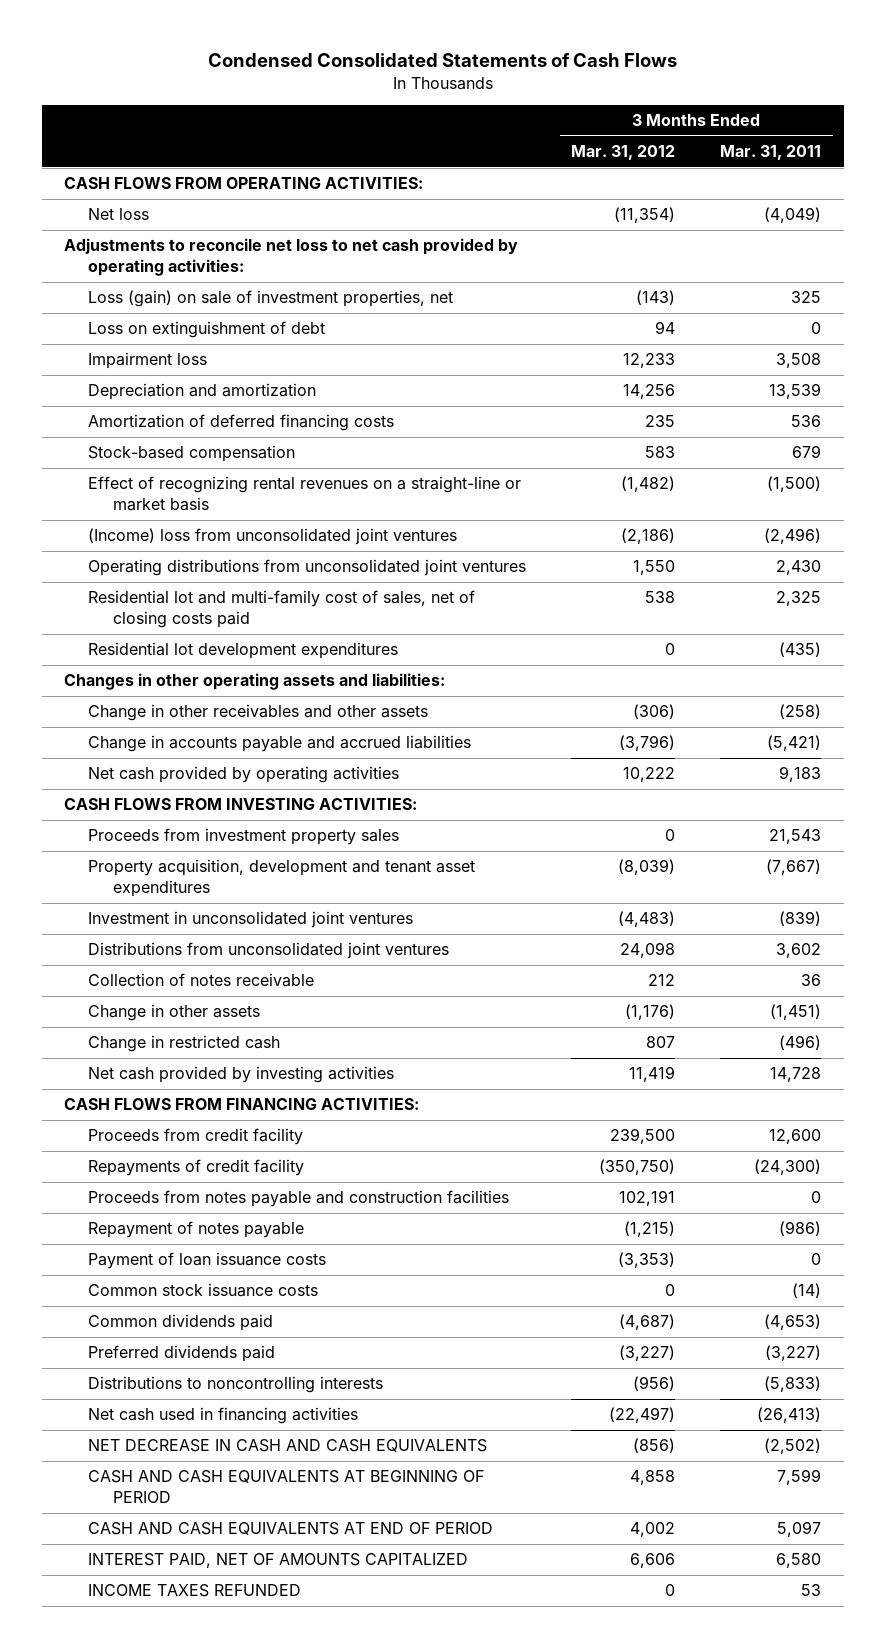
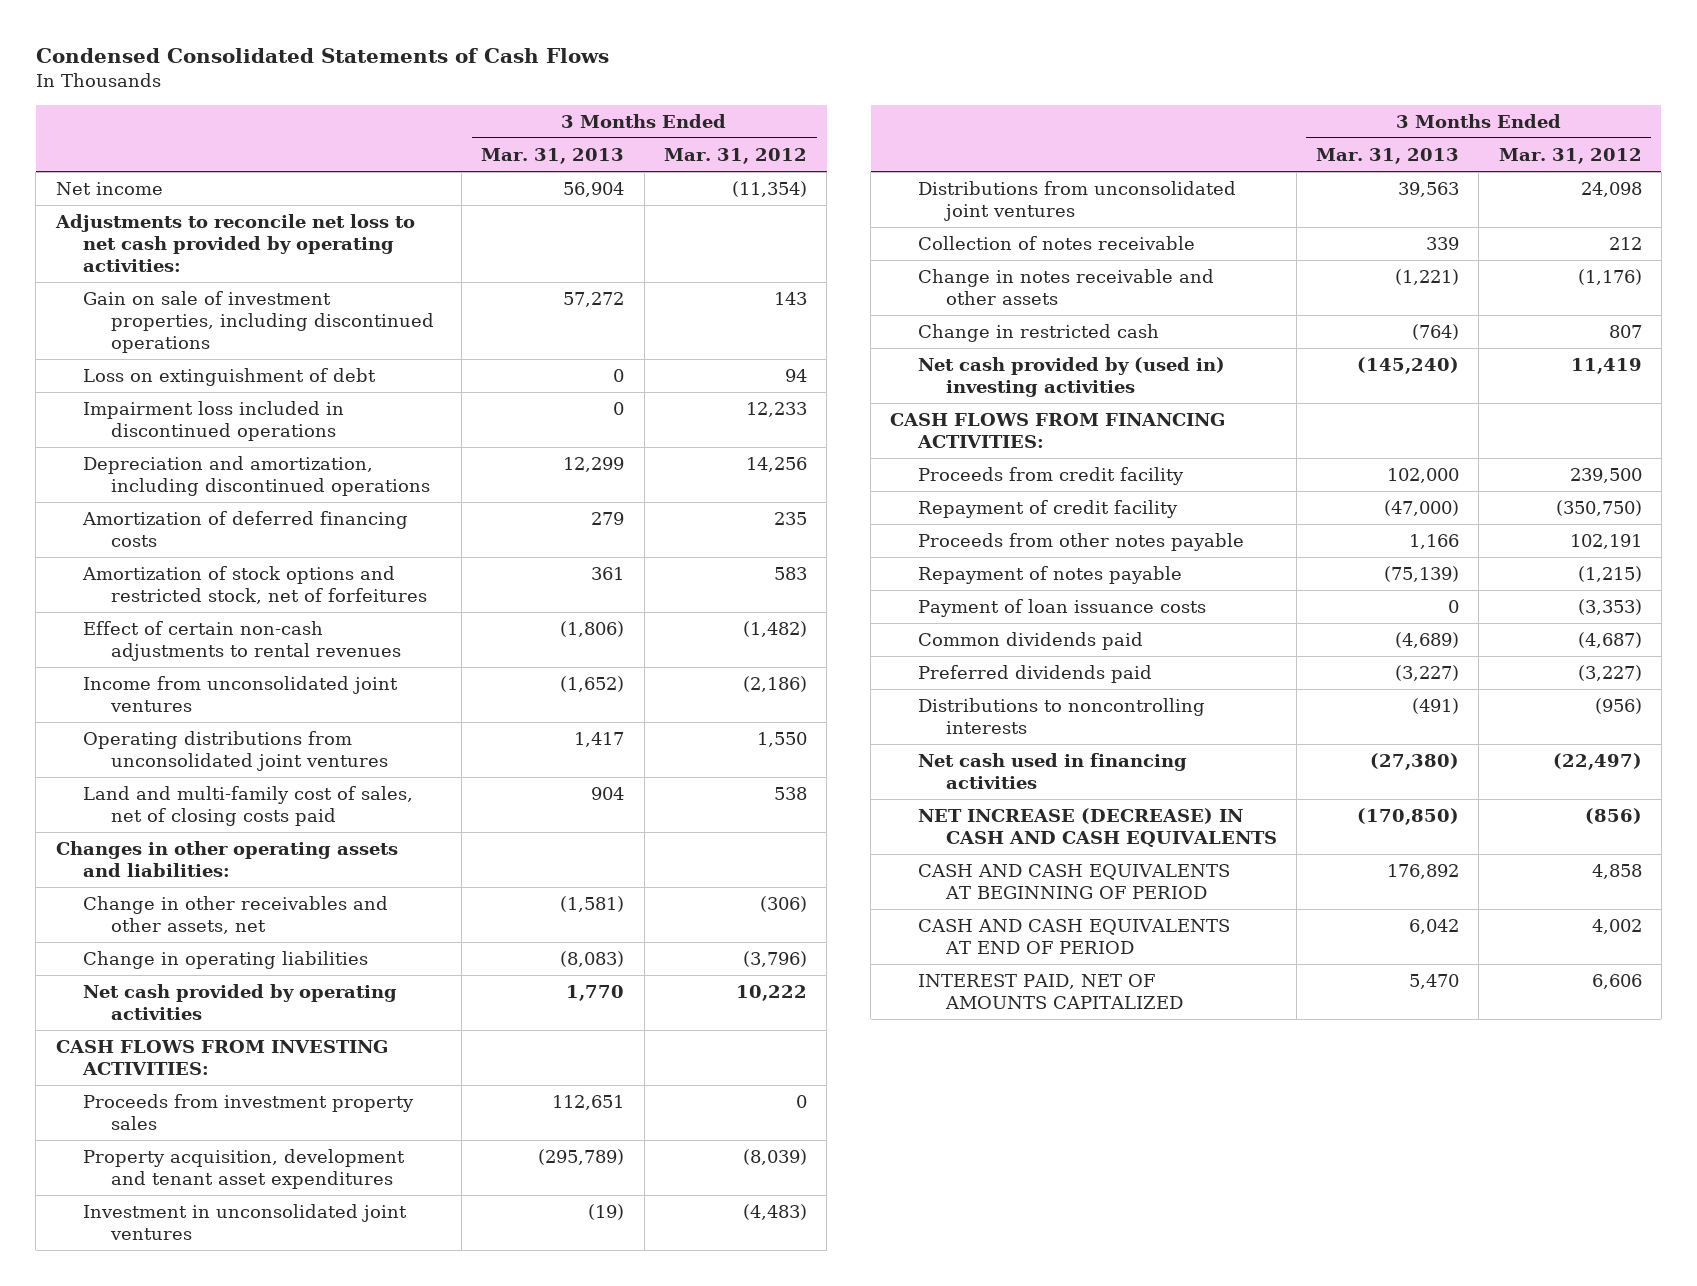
- | 3 Months Ended Mar. 31, 2012 | 3 Months Ended Mar. 31, 2011
+ | 3 Months Ended Mar. 31, 2013 | 3 Months Ended Mar. 31, 2012
- CASH FLOWS FROM OPERATING ACTIVITIES:
- Net loss | (11,354) | (4,049)
+ Net income | 56,904 | (11,354)
- Loss (gain) on sale of investment properties, net | (143) | 325
+ Gain on sale of investment properties, including discontinued operations | 57,272 | 143
- Impairment loss | 12,233 | 3,508
- Depreciation and amortization | 14,256 | 13,539
+ Impairment loss included in discontinued operations | 0 | 12,233
+ Depreciation and amortization, including discontinued operations | 12,299 | 14,256
- Stock-based compensation | 583 | 679
- Effect of recognizing rental revenues on a straight-line or market basis | (1,482) | (1,500)
- (Income) loss from unconsolidated joint ventures | (2,186) | (2,496)
+ Amortization of stock options and restricted stock, net of forfeitures | 361 | 583
+ Effect of certain non-cash adjustments to rental revenues | (1,806) | (1,482)
+ Income from unconsolidated joint ventures | (1,652) | (2,186)
- Residential lot and multi-family cost of sales, net of closing costs paid | 538 | 2,325
- Residential lot development expenditures | 0 | (435)
+ Land and multi-family cost of sales, net of closing costs paid | 904 | 538
- Change in other receivables and other assets | (306) | (258)
- Change in accounts payable and accrued liabilities | (3,796) | (5,421)
+ Change in other receivables and other assets, net | (1,581) | (306)
+ Change in operating liabilities | (8,083) | (3,796)
- Change in other assets | (1,176) | (1,451)
+ Change in notes receivable and other assets | (1,221) | (1,176)
- Net cash provided by investing activities | 11,419 | 14,728
+ Net cash provided by (used in) investing activities | (145,240) | 11,419
- Repayments of credit facility | (350,750) | (24,300)
- Proceeds from notes payable and construction facilities | 102,191 | 0
+ Repayment of credit facility | (47,000) | (350,750)
+ Proceeds from other notes payable | 1,166 | 102,191
- Common stock issuance costs | 0 | (14)
- NET DECREASE IN CASH AND CASH EQUIVALENTS | (856) | (2,502)
+ NET INCREASE (DECREASE) IN CASH AND CASH EQUIVALENTS | (170,850) | (856)
- INCOME TAXES REFUNDED | 0 | 53

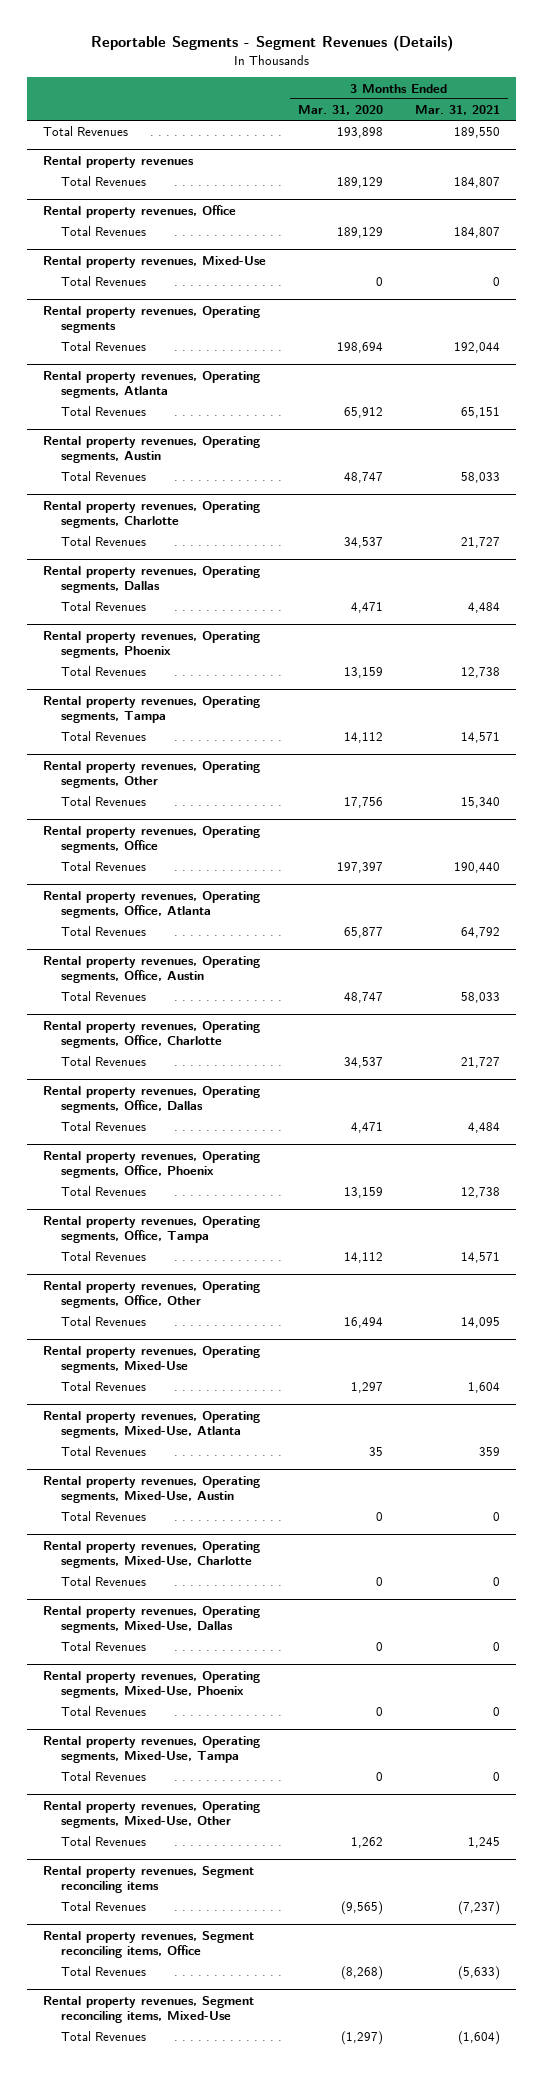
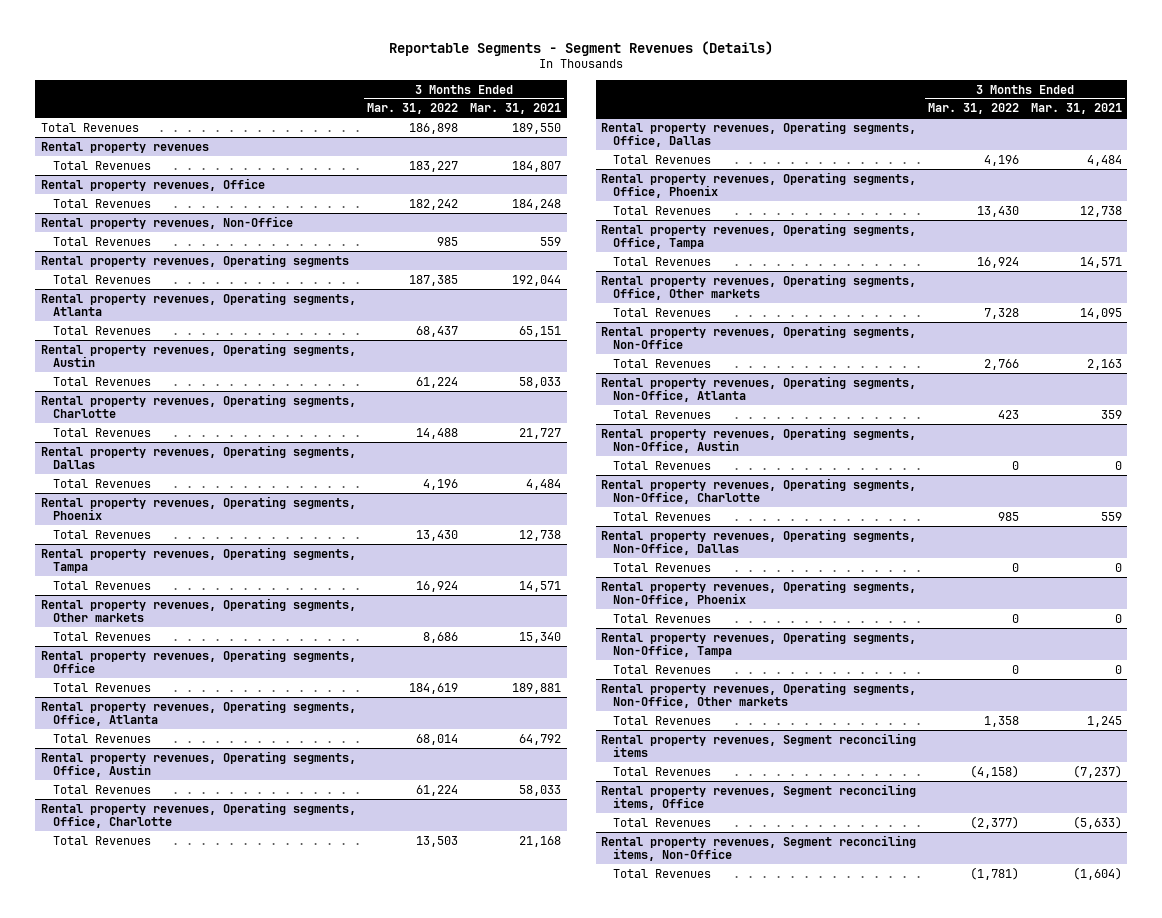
- | 3 Months Ended Mar. 31, 2020 | 3 Months Ended Mar. 31, 2021
+ | 3 Months Ended Mar. 31, 2022 | 3 Months Ended Mar. 31, 2021
@ Rental property revenues, Office
- Total Revenues | 189,129 | 184,807
- Rental property revenues, Mixed-Use
- Total Revenues | 0 | 0
@ Rental property revenues, Office
+ Total Revenues | 182,242 | 184,248
+ Rental property revenues, Non-Office
+ Total Revenues | 985 | 559
- Rental property revenues, Operating segments, Other
+ Rental property revenues, Operating segments, Other markets
@ Rental property revenues, Operating segments, Office
- Total Revenues | 197,397 | 190,440
+ Total Revenues | 184,619 | 189,881
@ Rental property revenues, Operating segments, Office, Charlotte
- Total Revenues | 34,537 | 21,727
+ Total Revenues | 13,503 | 21,168
- Rental property revenues, Operating segments, Office, Other
+ Rental property revenues, Operating segments, Office, Other markets
- Rental property revenues, Operating segments, Mixed-Use
- Total Revenues | 1,297 | 1,604
- Rental property revenues, Operating segments, Mixed-Use, Atlanta
+ Rental property revenues, Operating segments, Non-Office
+ Total Revenues | 2,766 | 2,163
+ Rental property revenues, Operating segments, Non-Office, Atlanta
- Rental property revenues, Operating segments, Mixed-Use, Austin
- Total Revenues | 0 | 0
- Rental property revenues, Operating segments, Mixed-Use, Charlotte
+ Rental property revenues, Operating segments, Non-Office, Austin
- Rental property revenues, Operating segments, Mixed-Use, Dallas
+ Rental property revenues, Operating segments, Non-Office, Charlotte
+ Total Revenues | 985 | 559
+ Rental property revenues, Operating segments, Non-Office, Dallas
- Rental property revenues, Operating segments, Mixed-Use, Phoenix
+ Rental property revenues, Operating segments, Non-Office, Phoenix
- Rental property revenues, Operating segments, Mixed-Use, Tampa
+ Rental property revenues, Operating segments, Non-Office, Tampa
- Rental property revenues, Operating segments, Mixed-Use, Other
+ Rental property revenues, Operating segments, Non-Office, Other markets
- Rental property revenues, Segment reconciling items, Mixed-Use
+ Rental property revenues, Segment reconciling items, Non-Office

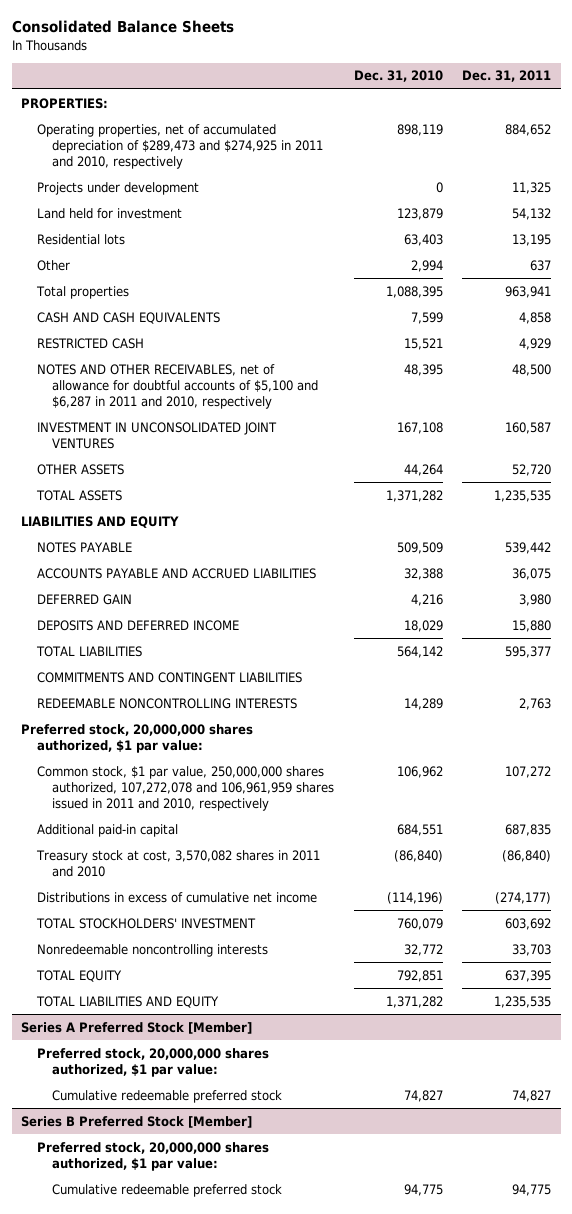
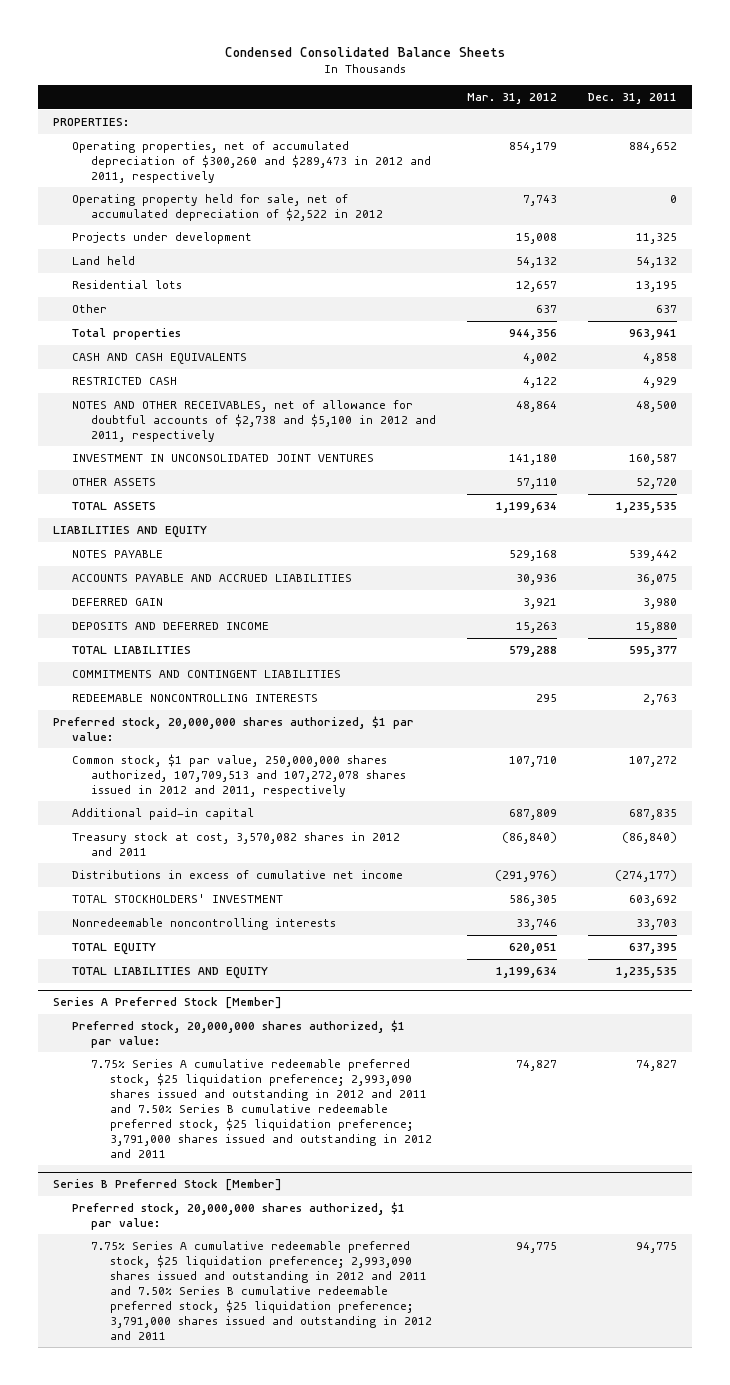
- Consolidated Balance Sheets
+ Condensed Consolidated Balance Sheets
- | Dec. 31, 2010 | Dec. 31, 2011
+ | Mar. 31, 2012 | Dec. 31, 2011
- Operating properties, net of accumulated depreciation of $289,473 and $274,925 in 2011 and 2010, respectively | 898,119 | 884,652
+ Operating properties, net of accumulated depreciation of $300,260 and $289,473 in 2012 and 2011, respectively | 854,179 | 884,652
+ Operating property held for sale, net of accumulated depreciation of $2,522 in 2012 | 7,743 | 0
- Land held for investment | 123,879 | 54,132
+ Land held | 54,132 | 54,132
- NOTES AND OTHER RECEIVABLES, net of allowance for doubtful accounts of $5,100 and $6,287 in 2011 and 2010, respectively | 48,395 | 48,500
+ NOTES AND OTHER RECEIVABLES, net of allowance for doubtful accounts of $2,738 and $5,100 in 2012 and 2011, respectively | 48,864 | 48,500
- Common stock, $1 par value, 250,000,000 shares authorized, 107,272,078 and 106,961,959 shares issued in 2011 and 2010, respectively | 106,962 | 107,272
+ Common stock, $1 par value, 250,000,000 shares authorized, 107,709,513 and 107,272,078 shares issued in 2012 and 2011, respectively | 107,710 | 107,272
- Treasury stock at cost, 3,570,082 shares in 2011 and 2010 | (86,840) | (86,840)
+ Treasury stock at cost, 3,570,082 shares in 2012 and 2011 | (86,840) | (86,840)
@ Series A Preferred Stock [Member]
- Cumulative redeemable preferred stock | 74,827 | 74,827
+ 7.75% Series A cumulative redeemable preferred stock, $25 liquidation preference; 2,993,090 shares issued and outstanding in 2012 and 2011 and 7.50% Series B cumulative redeemable preferred stock, $25 liquidation preference; 3,791,000 shares issued and outstanding in 2012 and 2011 | 74,827 | 74,827
@ Series B Preferred Stock [Member]
- Cumulative redeemable preferred stock | 94,775 | 94,775
+ 7.75% Series A cumulative redeemable preferred stock, $25 liquidation preference; 2,993,090 shares issued and outstanding in 2012 and 2011 and 7.50% Series B cumulative redeemable preferred stock, $25 liquidation preference; 3,791,000 shares issued and outstanding in 2012 and 2011 | 94,775 | 94,775

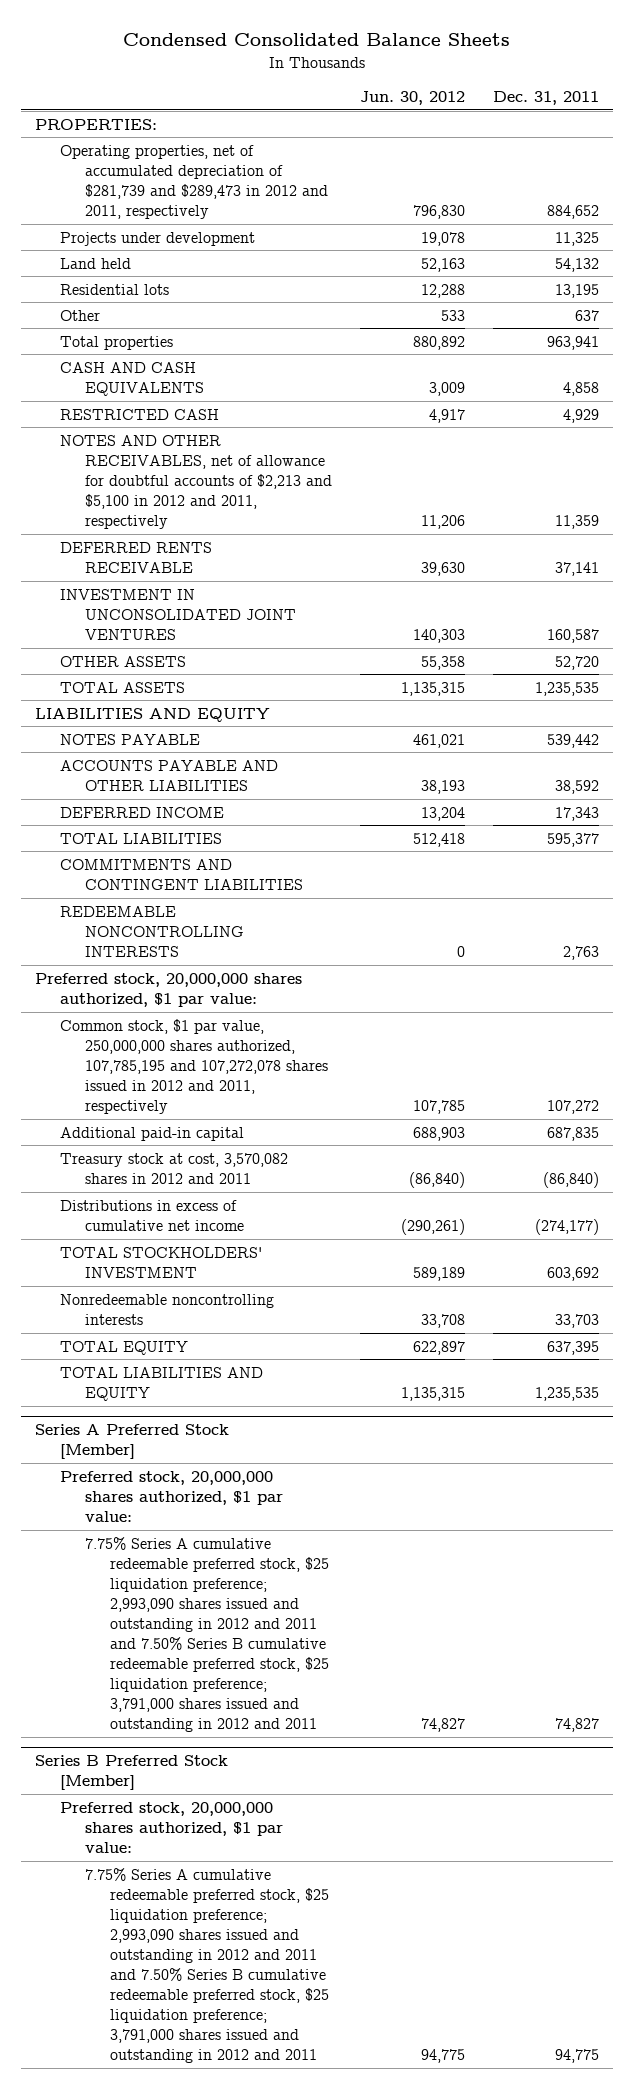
- | Mar. 31, 2012 | Dec. 31, 2011
+ | Jun. 30, 2012 | Dec. 31, 2011
- Operating properties, net of accumulated depreciation of $300,260 and $289,473 in 2012 and 2011, respectively | 854,179 | 884,652
- Operating property held for sale, net of accumulated depreciation of $2,522 in 2012 | 7,743 | 0
+ Operating properties, net of accumulated depreciation of $281,739 and $289,473 in 2012 and 2011, respectively | 796,830 | 884,652
- NOTES AND OTHER RECEIVABLES, net of allowance for doubtful accounts of $2,738 and $5,100 in 2012 and 2011, respectively | 48,864 | 48,500
+ NOTES AND OTHER RECEIVABLES, net of allowance for doubtful accounts of $2,213 and $5,100 in 2012 and 2011, respectively | 11,206 | 11,359
+ DEFERRED RENTS RECEIVABLE | 39,630 | 37,141
- ACCOUNTS PAYABLE AND ACCRUED LIABILITIES | 30,936 | 36,075
- DEFERRED GAIN | 3,921 | 3,980
- DEPOSITS AND DEFERRED INCOME | 15,263 | 15,880
+ ACCOUNTS PAYABLE AND OTHER LIABILITIES | 38,193 | 38,592
+ DEFERRED INCOME | 13,204 | 17,343
- Common stock, $1 par value, 250,000,000 shares authorized, 107,709,513 and 107,272,078 shares issued in 2012 and 2011, respectively | 107,710 | 107,272
+ Common stock, $1 par value, 250,000,000 shares authorized, 107,785,195 and 107,272,078 shares issued in 2012 and 2011, respectively | 107,785 | 107,272

